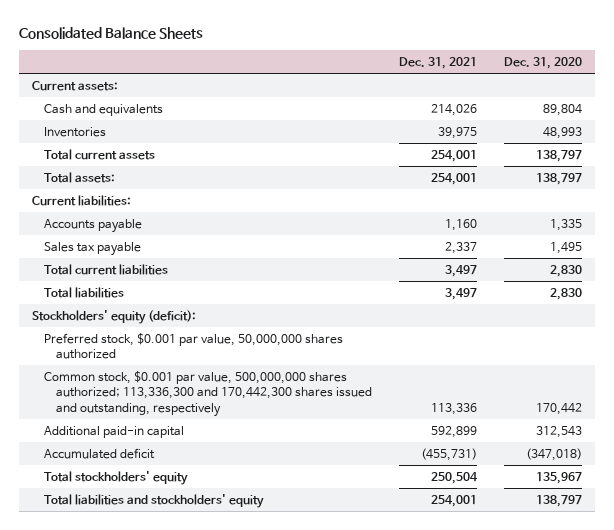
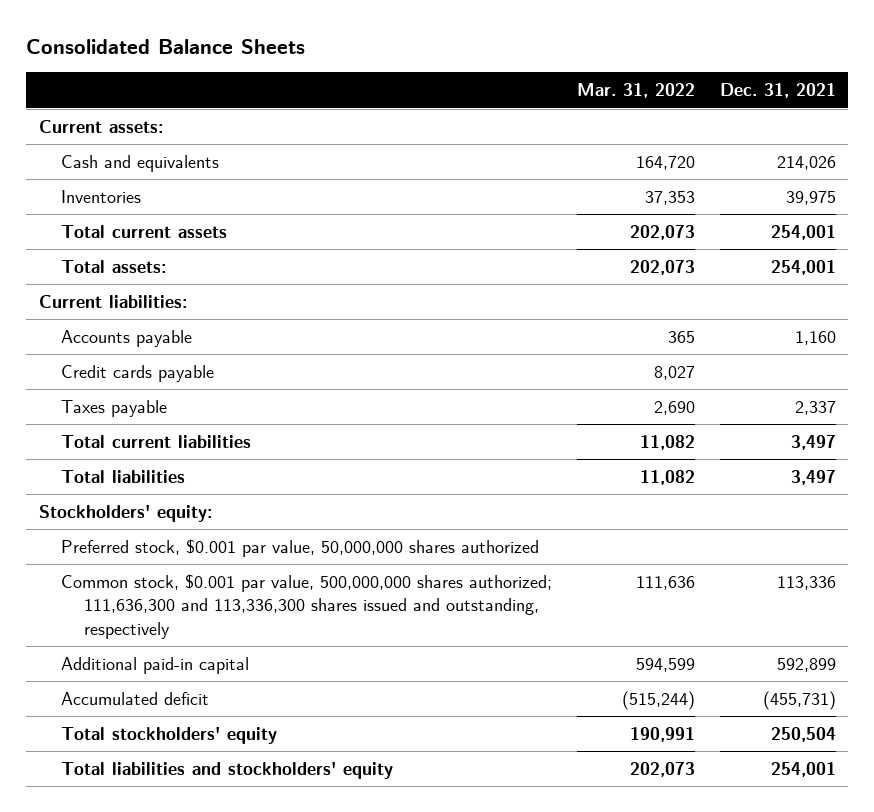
- | Dec. 31, 2021 | Dec. 31, 2020
+ | Mar. 31, 2022 | Dec. 31, 2021
- Sales tax payable | 2,337 | 1,495
+ Credit cards payable | 8,027 |
+ Taxes payable | 2,690 | 2,337
- Stockholders' equity (deficit):
+ Stockholders' equity:
- Common stock, $0.001 par value, 500,000,000 shares authorized; 113,336,300 and 170,442,300 shares issued and outstanding, respectively | 113,336 | 170,442
+ Common stock, $0.001 par value, 500,000,000 shares authorized; 111,636,300 and 113,336,300 shares issued and outstanding, respectively | 111,636 | 113,336

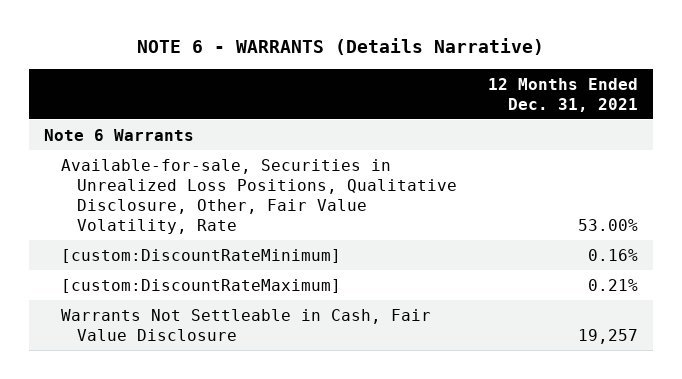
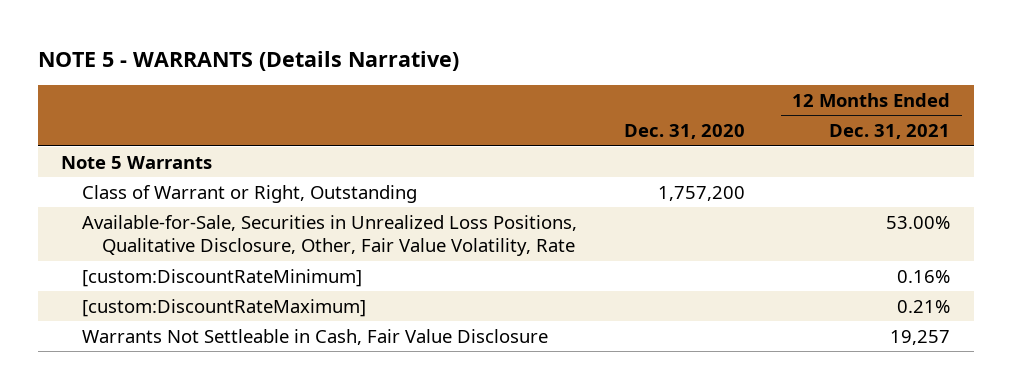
- NOTE 6 - WARRANTS (Details Narrative)
+ NOTE 5 - WARRANTS (Details Narrative)
- | 12 Months Ended Dec. 31, 2021
+ | Dec. 31, 2020 | 12 Months Ended Dec. 31, 2021
- Note 6 Warrants
- Available-for-sale, Securities in Unrealized Loss Positions, Qualitative Disclosure, Other, Fair Value Volatility, Rate | 53.00%
+ Note 5 Warrants
+ Class of Warrant or Right, Outstanding | 1,757,200 |
+ Available-for-Sale, Securities in Unrealized Loss Positions, Qualitative Disclosure, Other, Fair Value Volatility, Rate | | 53.00%

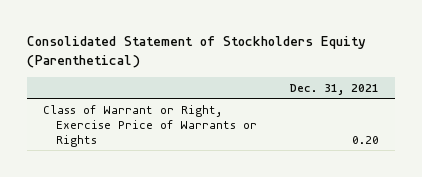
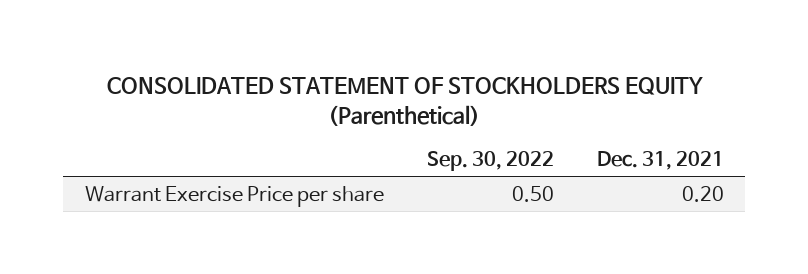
- Consolidated Statement of Stockholders Equity (Parenthetical)
+ CONSOLIDATED STATEMENT OF STOCKHOLDERS EQUITY (Parenthetical)
- | Dec. 31, 2021
+ | Sep. 30, 2022 | Dec. 31, 2021
- Class of Warrant or Right, Exercise Price of Warrants or Rights | 0.20
+ Warrant Exercise Price per share | 0.50 | 0.20

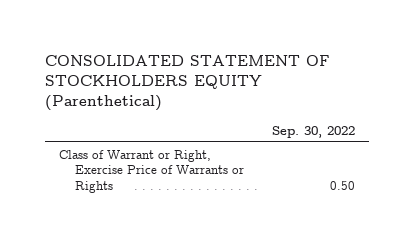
- | Sep. 30, 2022 | Dec. 31, 2021
+ | Sep. 30, 2022
- Warrant Exercise Price per share | 0.50 | 0.20
+ Class of Warrant or Right, Exercise Price of Warrants or Rights | 0.50

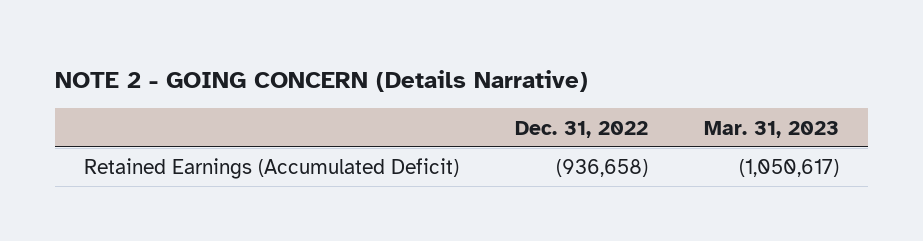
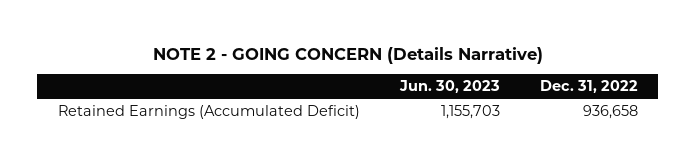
- | Dec. 31, 2022 | Mar. 31, 2023
+ | Jun. 30, 2023 | Dec. 31, 2022
- Retained Earnings (Accumulated Deficit) | (936,658) | (1,050,617)
+ Retained Earnings (Accumulated Deficit) | 1,155,703 | 936,658

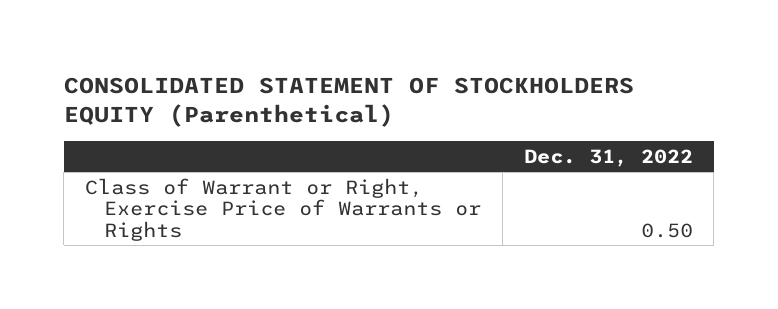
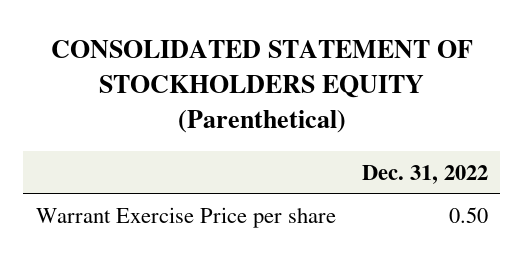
- Class of Warrant or Right, Exercise Price of Warrants or Rights | 0.50
+ Warrant Exercise Price per share | 0.50

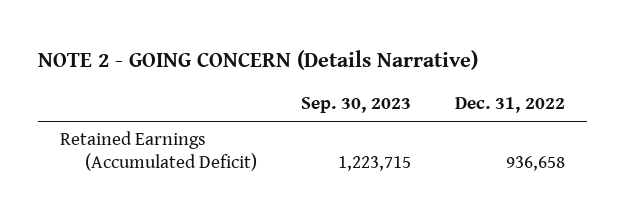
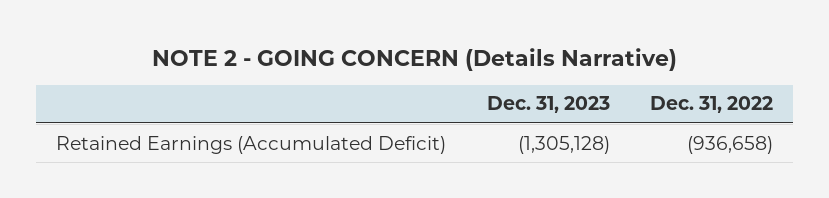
- | Sep. 30, 2023 | Dec. 31, 2022
+ | Dec. 31, 2023 | Dec. 31, 2022
- Retained Earnings (Accumulated Deficit) | 1,223,715 | 936,658
+ Retained Earnings (Accumulated Deficit) | (1,305,128) | (936,658)

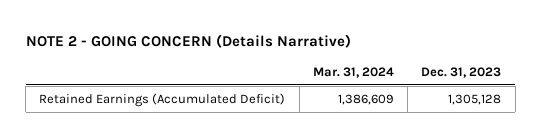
- | Dec. 31, 2023 | Dec. 31, 2022
+ | Mar. 31, 2024 | Dec. 31, 2023
- Retained Earnings (Accumulated Deficit) | (1,305,128) | (936,658)
+ Retained Earnings (Accumulated Deficit) | 1,386,609 | 1,305,128

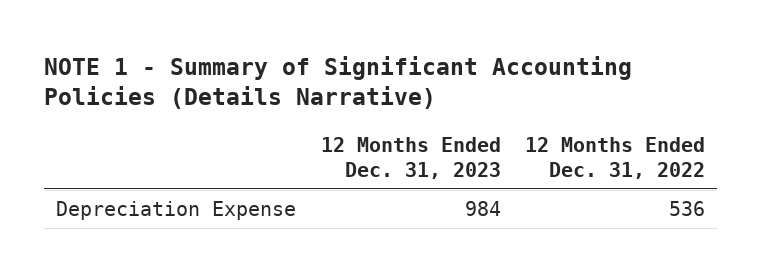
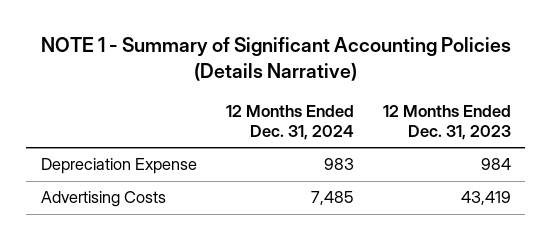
- | 12 Months Ended Dec. 31, 2023 | 12 Months Ended Dec. 31, 2022
+ | 12 Months Ended Dec. 31, 2024 | 12 Months Ended Dec. 31, 2023
+ Advertising Costs | 7,485 | 43,419

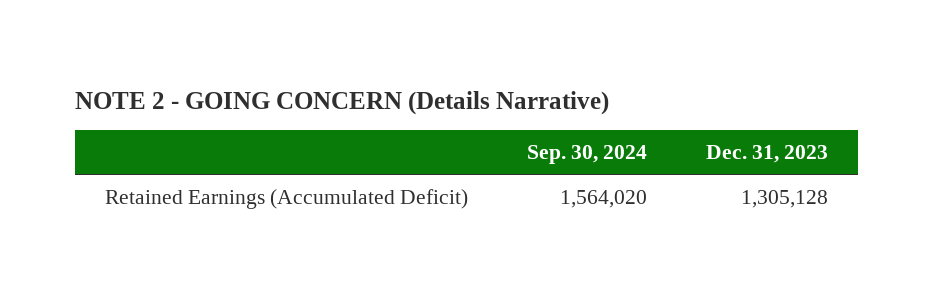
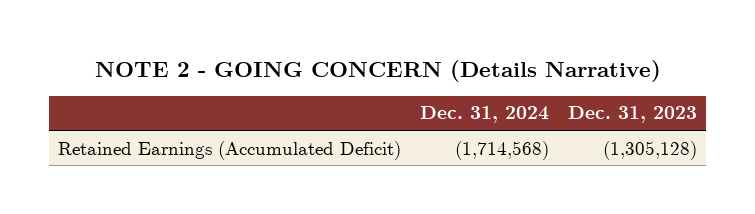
- | Sep. 30, 2024 | Dec. 31, 2023
+ | Dec. 31, 2024 | Dec. 31, 2023
- Retained Earnings (Accumulated Deficit) | 1,564,020 | 1,305,128
+ Retained Earnings (Accumulated Deficit) | (1,714,568) | (1,305,128)

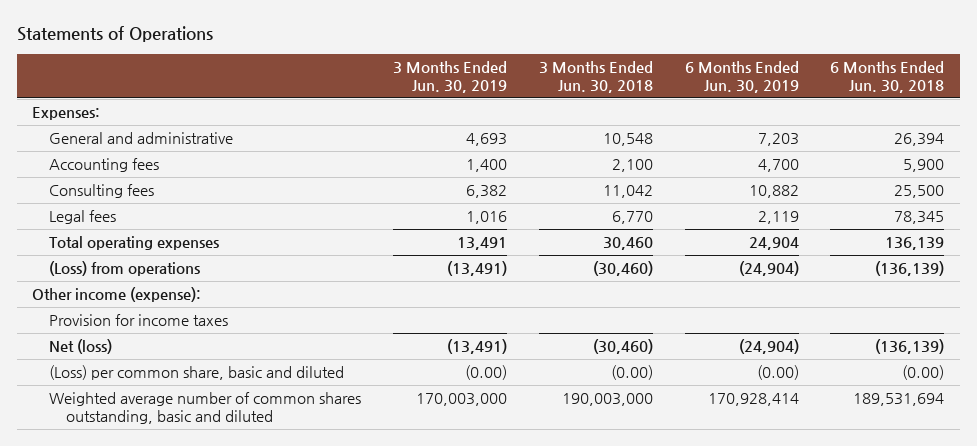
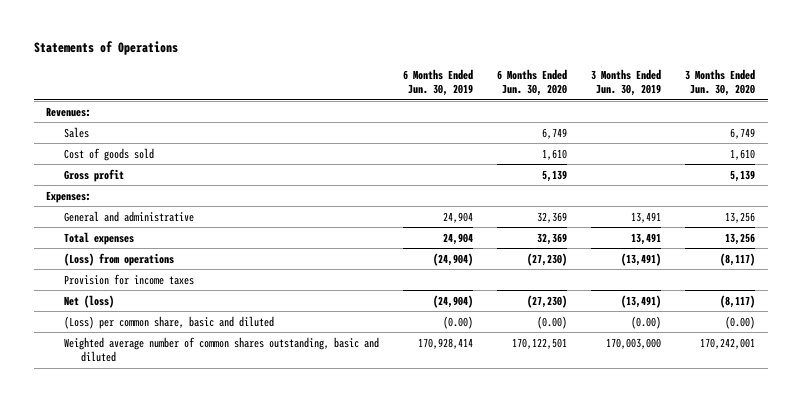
- | 3 Months Ended Jun. 30, 2019 | 3 Months Ended Jun. 30, 2018 | 6 Months Ended Jun. 30, 2019 | 6 Months Ended Jun. 30, 2018
+ | 6 Months Ended Jun. 30, 2019 | 6 Months Ended Jun. 30, 2020 | 3 Months Ended Jun. 30, 2019 | 3 Months Ended Jun. 30, 2020
+ Revenues:
+ Sales | | 6,749 | | 6,749
+ Cost of goods sold | | 1,610 | | 1,610
+ Gross profit | | 5,139 | | 5,139
- General and administrative | 4,693 | 10,548 | 7,203 | 26,394
- Accounting fees | 1,400 | 2,100 | 4,700 | 5,900
- Consulting fees | 6,382 | 11,042 | 10,882 | 25,500
- Legal fees | 1,016 | 6,770 | 2,119 | 78,345
- Total operating expenses | 13,491 | 30,460 | 24,904 | 136,139
+ General and administrative | 24,904 | 32,369 | 13,491 | 13,256
+ Total expenses | 24,904 | 32,369 | 13,491 | 13,256
- Other income (expense):

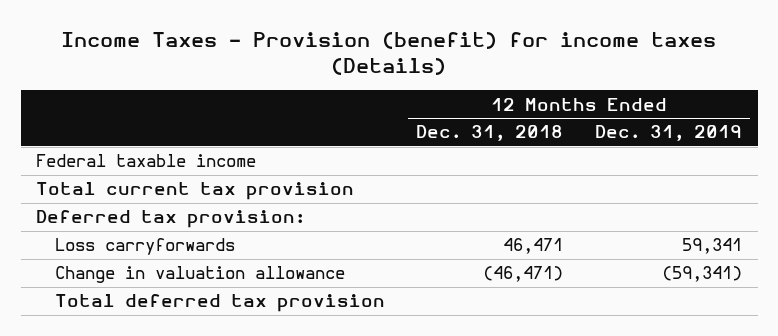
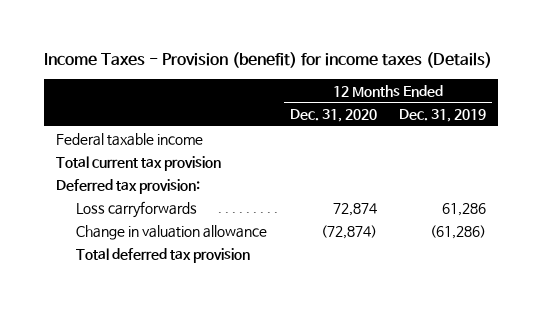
- | 12 Months Ended Dec. 31, 2018 | 12 Months Ended Dec. 31, 2019
+ | 12 Months Ended Dec. 31, 2020 | 12 Months Ended Dec. 31, 2019
- Loss carryforwards | 46,471 | 59,341
- Change in valuation allowance | (46,471) | (59,341)
+ Loss carryforwards | 72,874 | 61,286
+ Change in valuation allowance | (72,874) | (61,286)

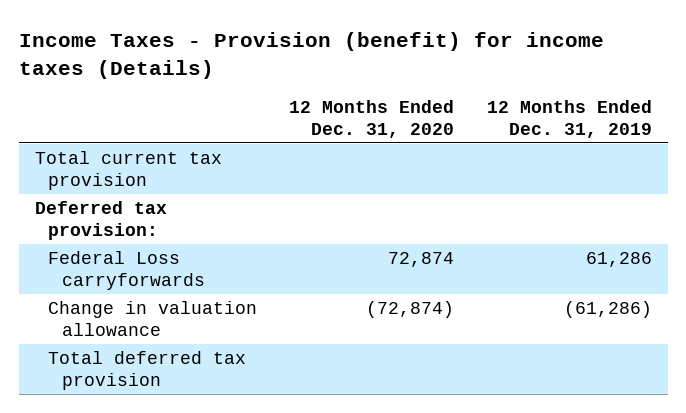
- Federal taxable income
- Loss carryforwards | 72,874 | 61,286
+ Federal Loss carryforwards | 72,874 | 61,286

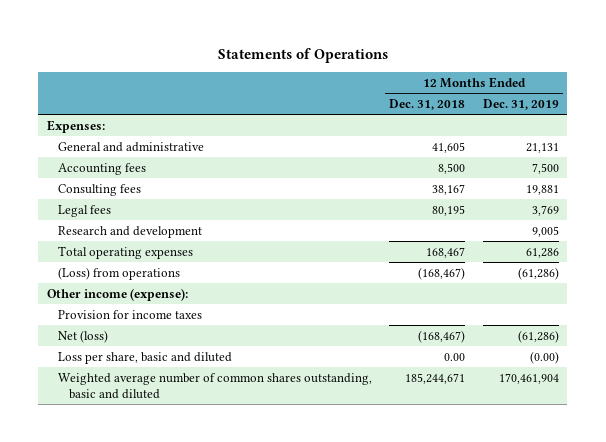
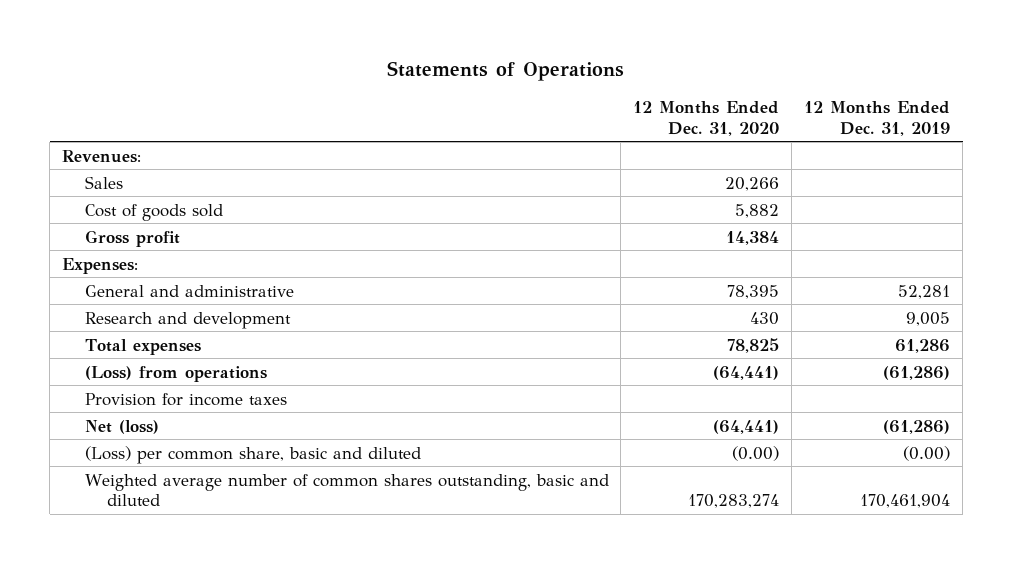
- | 12 Months Ended Dec. 31, 2018 | 12 Months Ended Dec. 31, 2019
+ | 12 Months Ended Dec. 31, 2020 | 12 Months Ended Dec. 31, 2019
+ Revenues:
+ Sales | 20,266 |
+ Cost of goods sold | 5,882 |
+ Gross profit | 14,384 |
- General and administrative | 41,605 | 21,131
- Accounting fees | 8,500 | 7,500
- Consulting fees | 38,167 | 19,881
- Legal fees | 80,195 | 3,769
+ General and administrative | 78,395 | 52,281
- Total operating expenses | 168,467 | 61,286
+ Total expenses | 78,825 | 61,286
- Other income (expense):
- Loss per share, basic and diluted | 0.00 | (0.00)
+ (Loss) per common share, basic and diluted | (0.00) | (0.00)

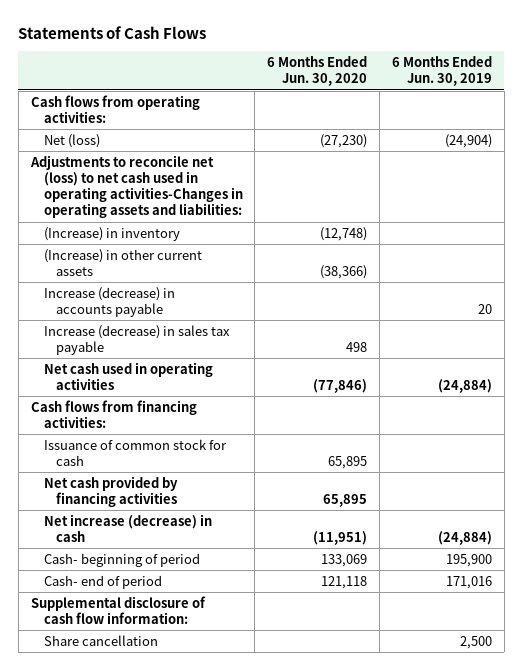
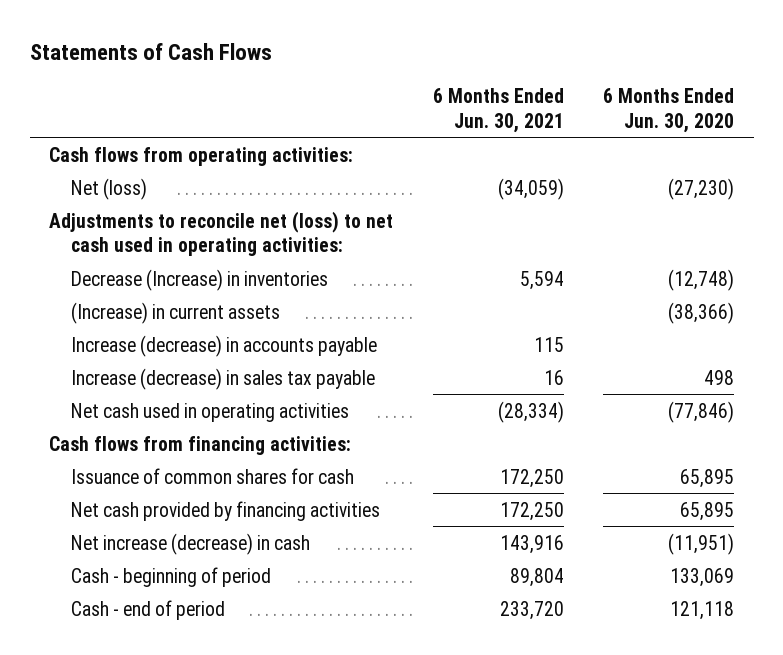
- | 6 Months Ended Jun. 30, 2020 | 6 Months Ended Jun. 30, 2019
+ | 6 Months Ended Jun. 30, 2021 | 6 Months Ended Jun. 30, 2020
- Adjustments to reconcile net (loss) to net cash used in operating activities-Changes in operating assets and liabilities:
- (Increase) in inventory | (12,748) |
- (Increase) in other current assets | (38,366) |
+ Adjustments to reconcile net (loss) to net cash used in operating activities:
+ Decrease (Increase) in inventories | 5,594 | (12,748)
+ (Increase) in current assets | | (38,366)
- Issuance of common stock for cash | 65,895 |
+ Issuance of common shares for cash | 172,250 | 65,895
- Cash- beginning of period | 133,069 | 195,900
- Cash- end of period | 121,118 | 171,016
- Supplemental disclosure of cash flow information:
- Share cancellation | | 2,500
+ Cash - beginning of period | 89,804 | 133,069
+ Cash - end of period | 233,720 | 121,118

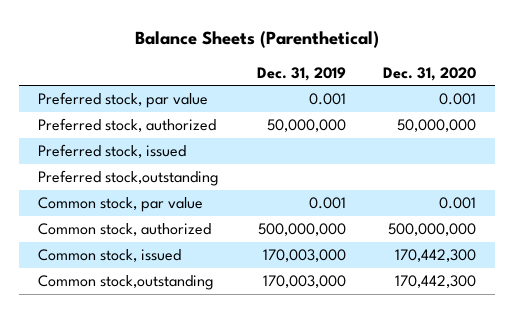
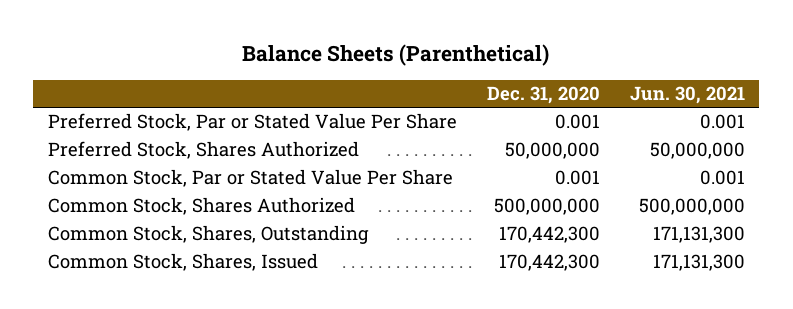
- | Dec. 31, 2019 | Dec. 31, 2020
+ | Dec. 31, 2020 | Jun. 30, 2021
- Preferred stock, par value | 0.001 | 0.001
- Preferred stock, authorized | 50,000,000 | 50,000,000
- Preferred stock, issued
- Preferred stock,outstanding
- Common stock, par value | 0.001 | 0.001
- Common stock, authorized | 500,000,000 | 500,000,000
- Common stock, issued | 170,003,000 | 170,442,300
- Common stock,outstanding | 170,003,000 | 170,442,300
+ Preferred Stock, Par or Stated Value Per Share | 0.001 | 0.001
+ Preferred Stock, Shares Authorized | 50,000,000 | 50,000,000
+ Common Stock, Par or Stated Value Per Share | 0.001 | 0.001
+ Common Stock, Shares Authorized | 500,000,000 | 500,000,000
+ Common Stock, Shares, Outstanding | 170,442,300 | 171,131,300
+ Common Stock, Shares, Issued | 170,442,300 | 171,131,300

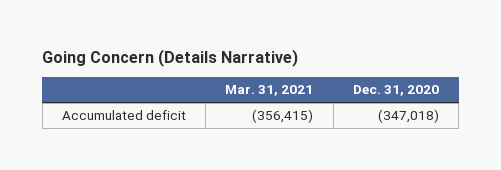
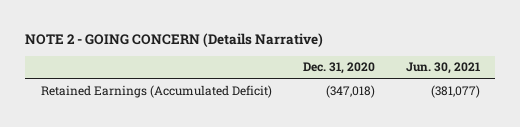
- Going Concern (Details Narrative)
+ NOTE 2 - GOING CONCERN (Details Narrative)
- | Mar. 31, 2021 | Dec. 31, 2020
+ | Dec. 31, 2020 | Jun. 30, 2021
- Accumulated deficit | (356,415) | (347,018)
+ Retained Earnings (Accumulated Deficit) | (347,018) | (381,077)

